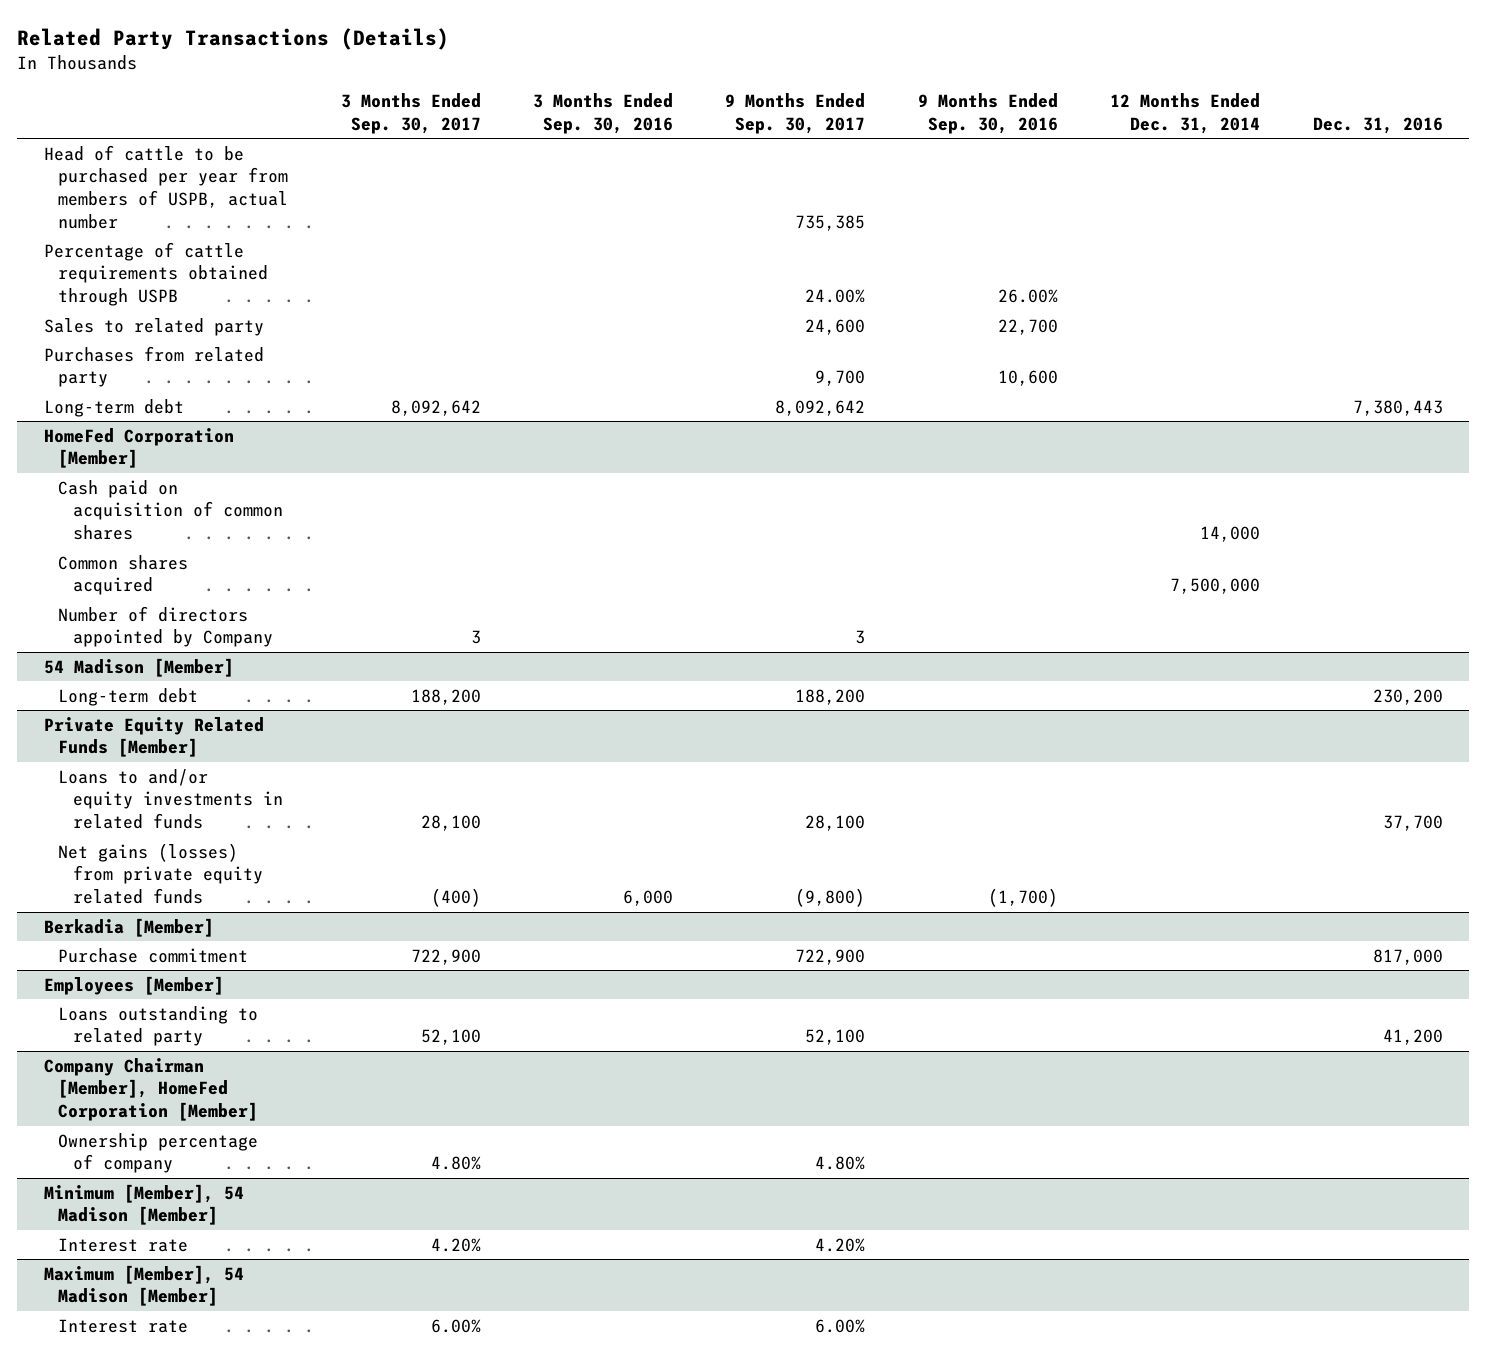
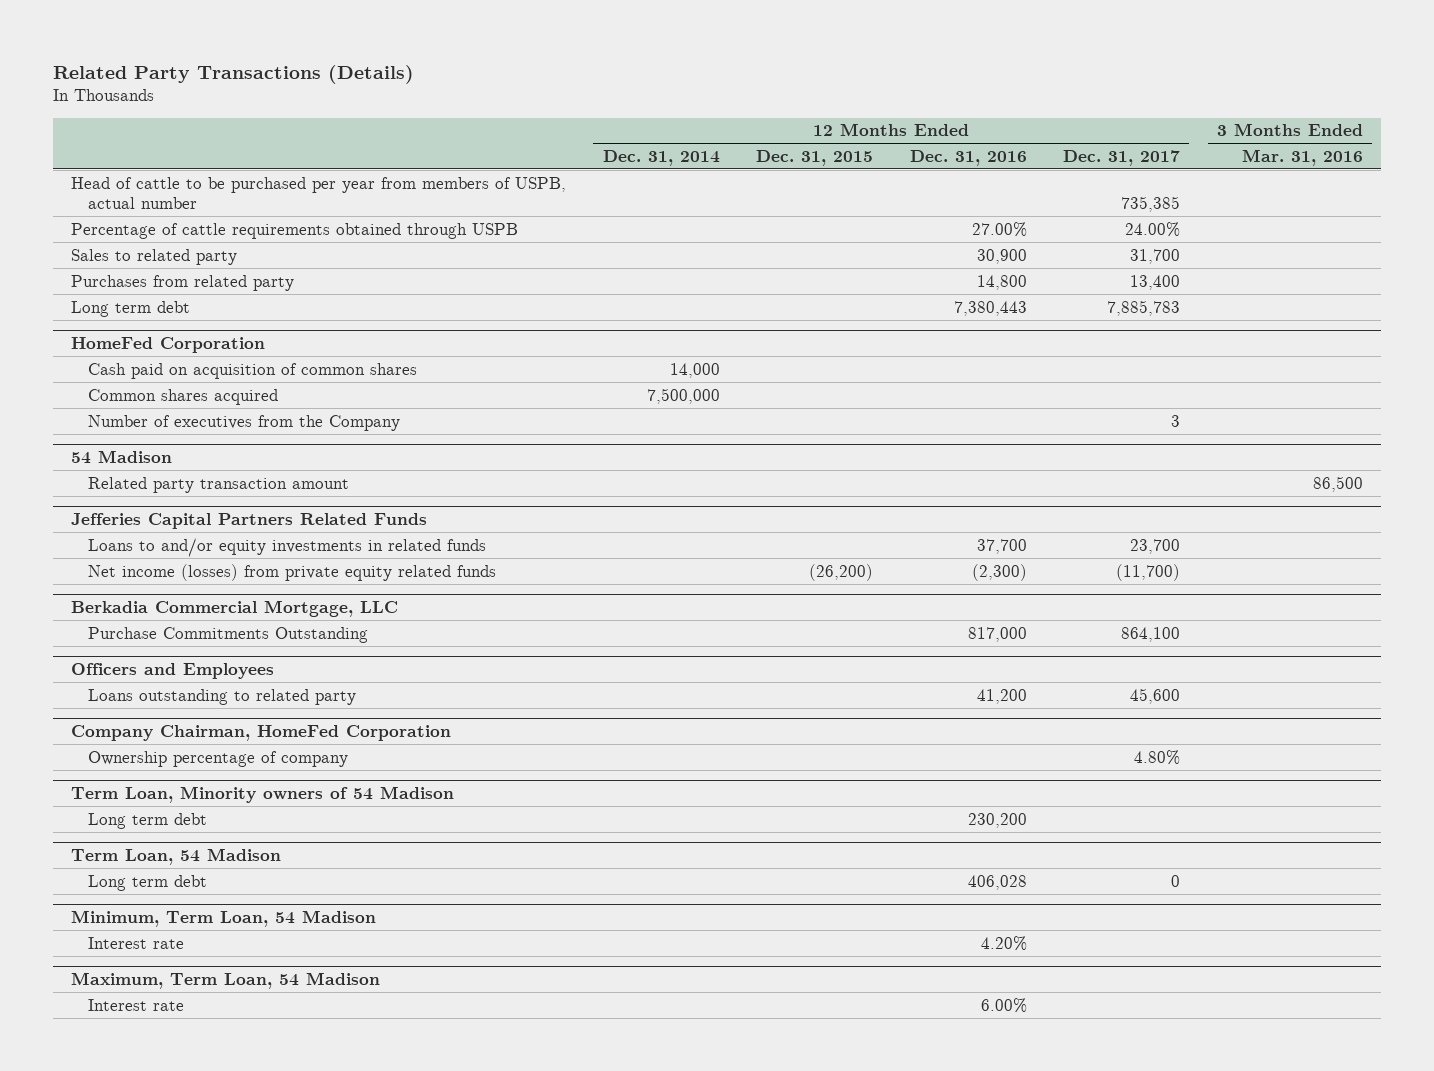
- | 3 Months Ended Sep. 30, 2017 | 3 Months Ended Sep. 30, 2016 | 9 Months Ended Sep. 30, 2017 | 9 Months Ended Sep. 30, 2016 | 12 Months Ended Dec. 31, 2014 | Dec. 31, 2016
+ | 12 Months Ended Dec. 31, 2014 | 12 Months Ended Dec. 31, 2015 | 12 Months Ended Dec. 31, 2016 | 12 Months Ended Dec. 31, 2017 | 3 Months Ended Mar. 31, 2016
- Long-term debt | 8,092,642 | | 8,092,642 | | | 7,380,443
- HomeFed Corporation [Member]
+ Long term debt | | | 7,380,443 | 7,885,783 |
+ HomeFed Corporation
- Number of directors appointed by Company | 3 | | 3 | | |
- 54 Madison [Member]
- Long-term debt | 188,200 | | 188,200 | | | 230,200
- Private Equity Related Funds [Member]
- Loans to and/or equity investments in related funds | 28,100 | | 28,100 | | | 37,700
- Net gains (losses) from private equity related funds | (400) | 6,000 | (9,800) | (1,700) | |
- Berkadia [Member]
- Purchase commitment | 722,900 | | 722,900 | | | 817,000
- Employees [Member]
+ Number of executives from the Company | | | | 3 |
+ 54 Madison
+ Related party transaction amount | | | | | 86,500
+ Jefferies Capital Partners Related Funds
+ Loans to and/or equity investments in related funds | | | 37,700 | 23,700 |
+ Net income (losses) from private equity related funds | | (26,200) | (2,300) | (11,700) |
+ Berkadia Commercial Mortgage, LLC
+ Purchase Commitments Outstanding | | | 817,000 | 864,100 |
+ Officers and Employees
- Company Chairman [Member], HomeFed Corporation [Member]
+ Company Chairman, HomeFed Corporation
- Minimum [Member], 54 Madison [Member]
+ Term Loan, Minority owners of 54 Madison
+ Long term debt | | | 230,200 | |
+ Term Loan, 54 Madison
+ Long term debt | | | 406,028 | 0 |
+ Minimum, Term Loan, 54 Madison
- Maximum [Member], 54 Madison [Member]
+ Maximum, Term Loan, 54 Madison

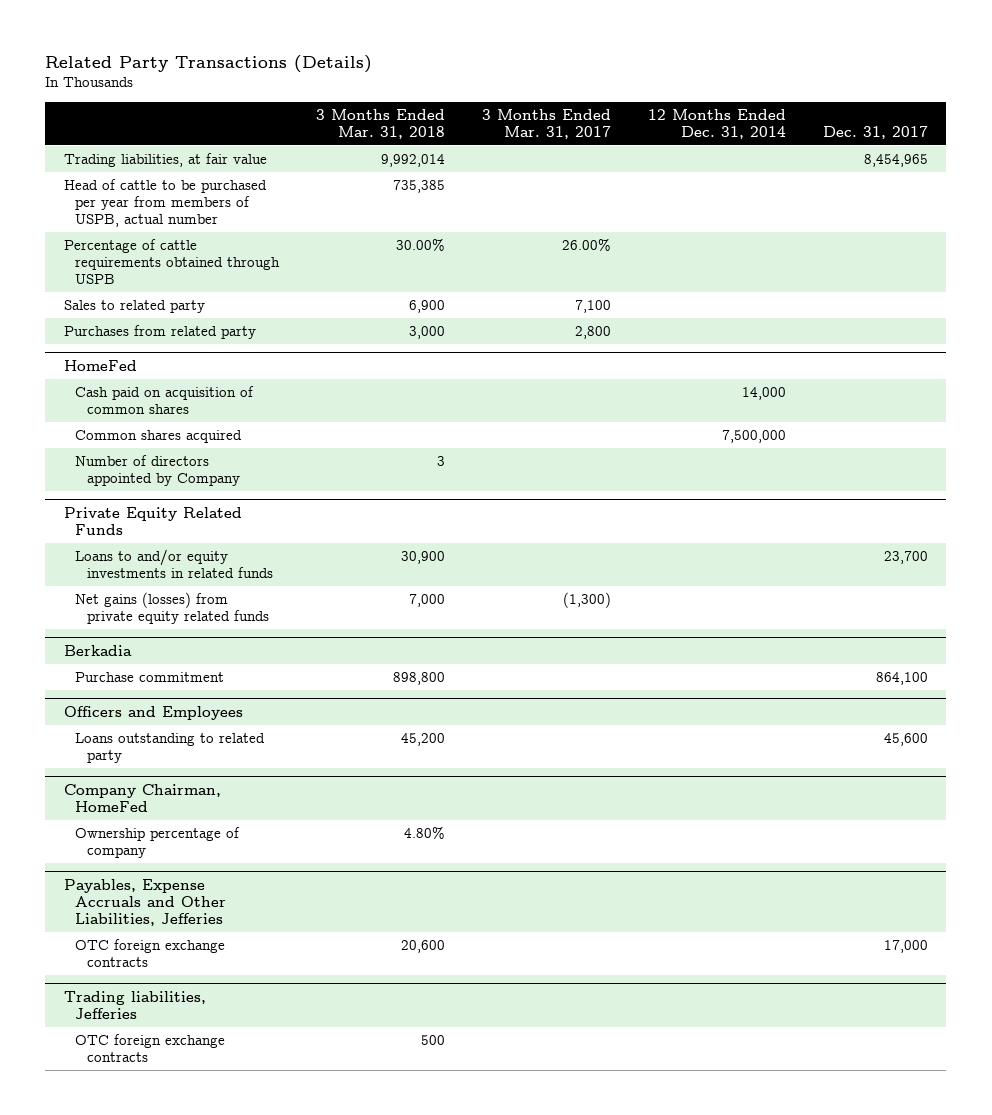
- | 12 Months Ended Dec. 31, 2014 | 12 Months Ended Dec. 31, 2015 | 12 Months Ended Dec. 31, 2016 | 12 Months Ended Dec. 31, 2017 | 3 Months Ended Mar. 31, 2016
+ | 3 Months Ended Mar. 31, 2018 | 3 Months Ended Mar. 31, 2017 | 12 Months Ended Dec. 31, 2014 | Dec. 31, 2017
+ Trading liabilities, at fair value | 9,992,014 | | | 8,454,965
- Long term debt | | | 7,380,443 | 7,885,783 |
- HomeFed Corporation
+ HomeFed
- Number of executives from the Company | | | | 3 |
- 54 Madison
- Related party transaction amount | | | | | 86,500
- Jefferies Capital Partners Related Funds
- Loans to and/or equity investments in related funds | | | 37,700 | 23,700 |
- Net income (losses) from private equity related funds | | (26,200) | (2,300) | (11,700) |
- Berkadia Commercial Mortgage, LLC
- Purchase Commitments Outstanding | | | 817,000 | 864,100 |
+ Number of directors appointed by Company | 3 | | |
+ Private Equity Related Funds
+ Loans to and/or equity investments in related funds | 30,900 | | | 23,700
+ Net gains (losses) from private equity related funds | 7,000 | (1,300) | |
+ Berkadia
+ Purchase commitment | 898,800 | | | 864,100
- Company Chairman, HomeFed Corporation
+ Company Chairman, HomeFed
- Term Loan, Minority owners of 54 Madison
- Long term debt | | | 230,200 | |
- Term Loan, 54 Madison
- Long term debt | | | 406,028 | 0 |
- Minimum, Term Loan, 54 Madison
- Interest rate | | | 4.20% | |
- Maximum, Term Loan, 54 Madison
- Interest rate | | | 6.00% | |
+ Payables, Expense Accruals and Other Liabilities, Jefferies
+ OTC foreign exchange contracts | 20,600 | | | 17,000
+ Trading liabilities, Jefferies
+ OTC foreign exchange contracts | 500 | | |

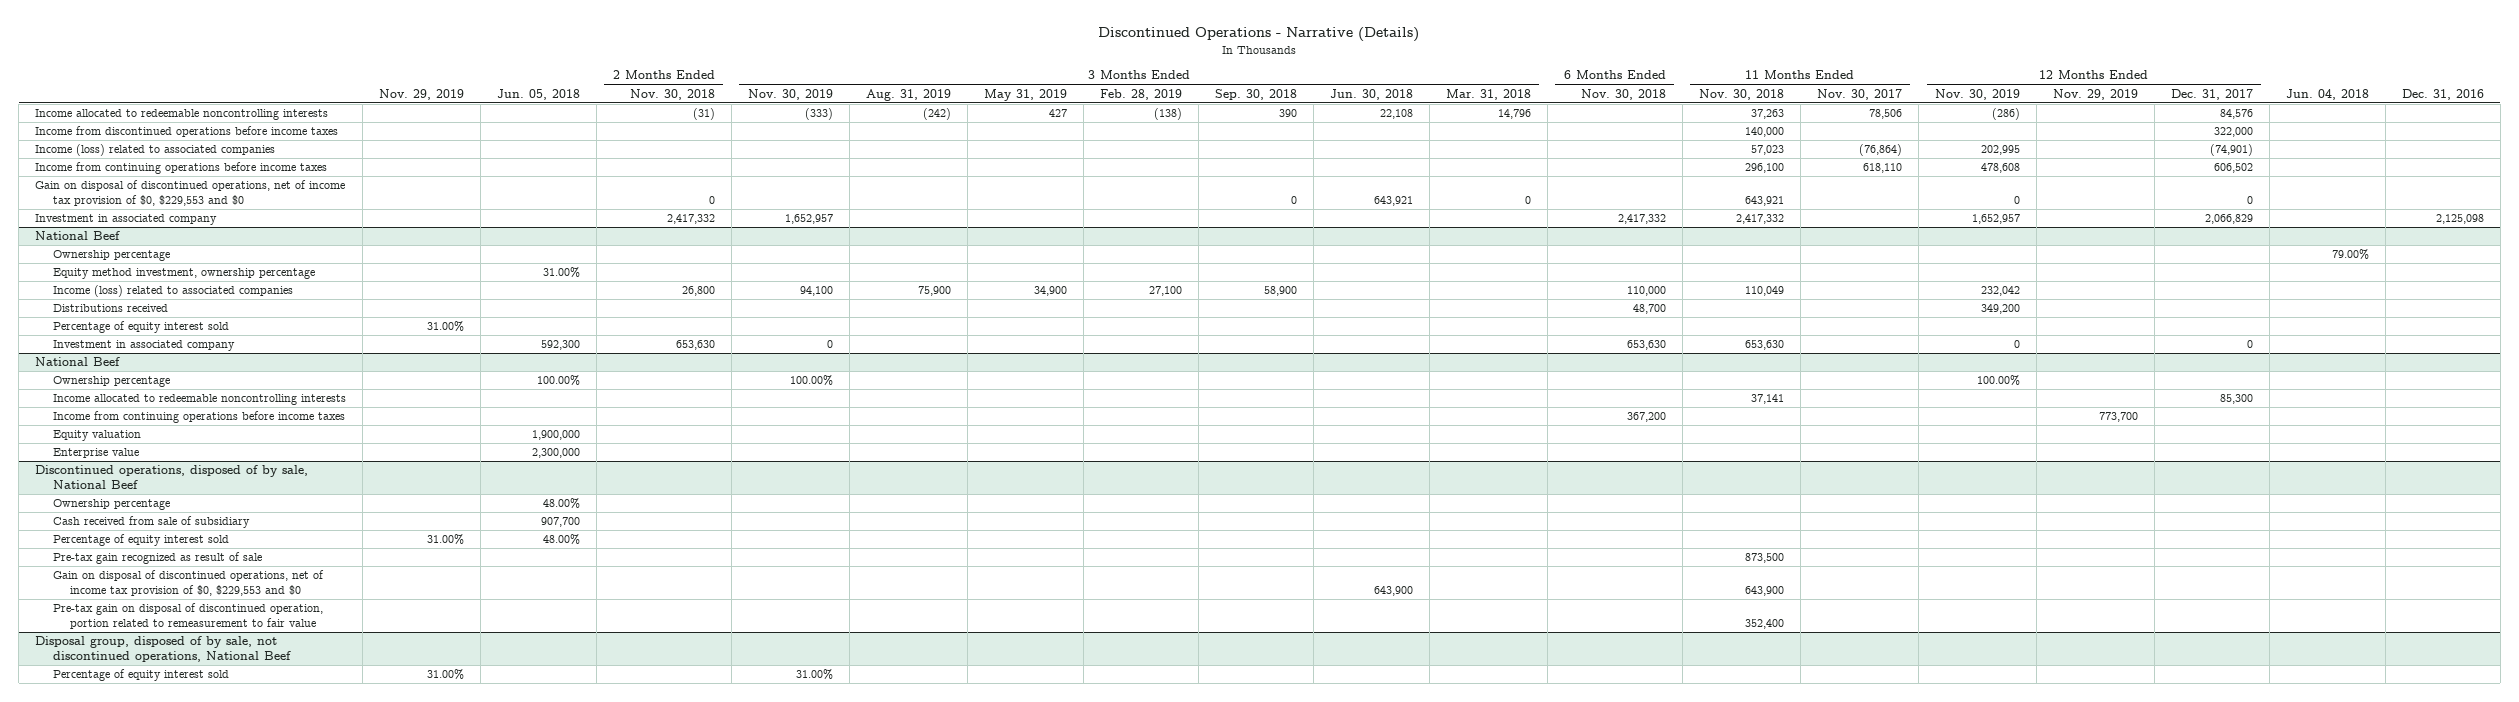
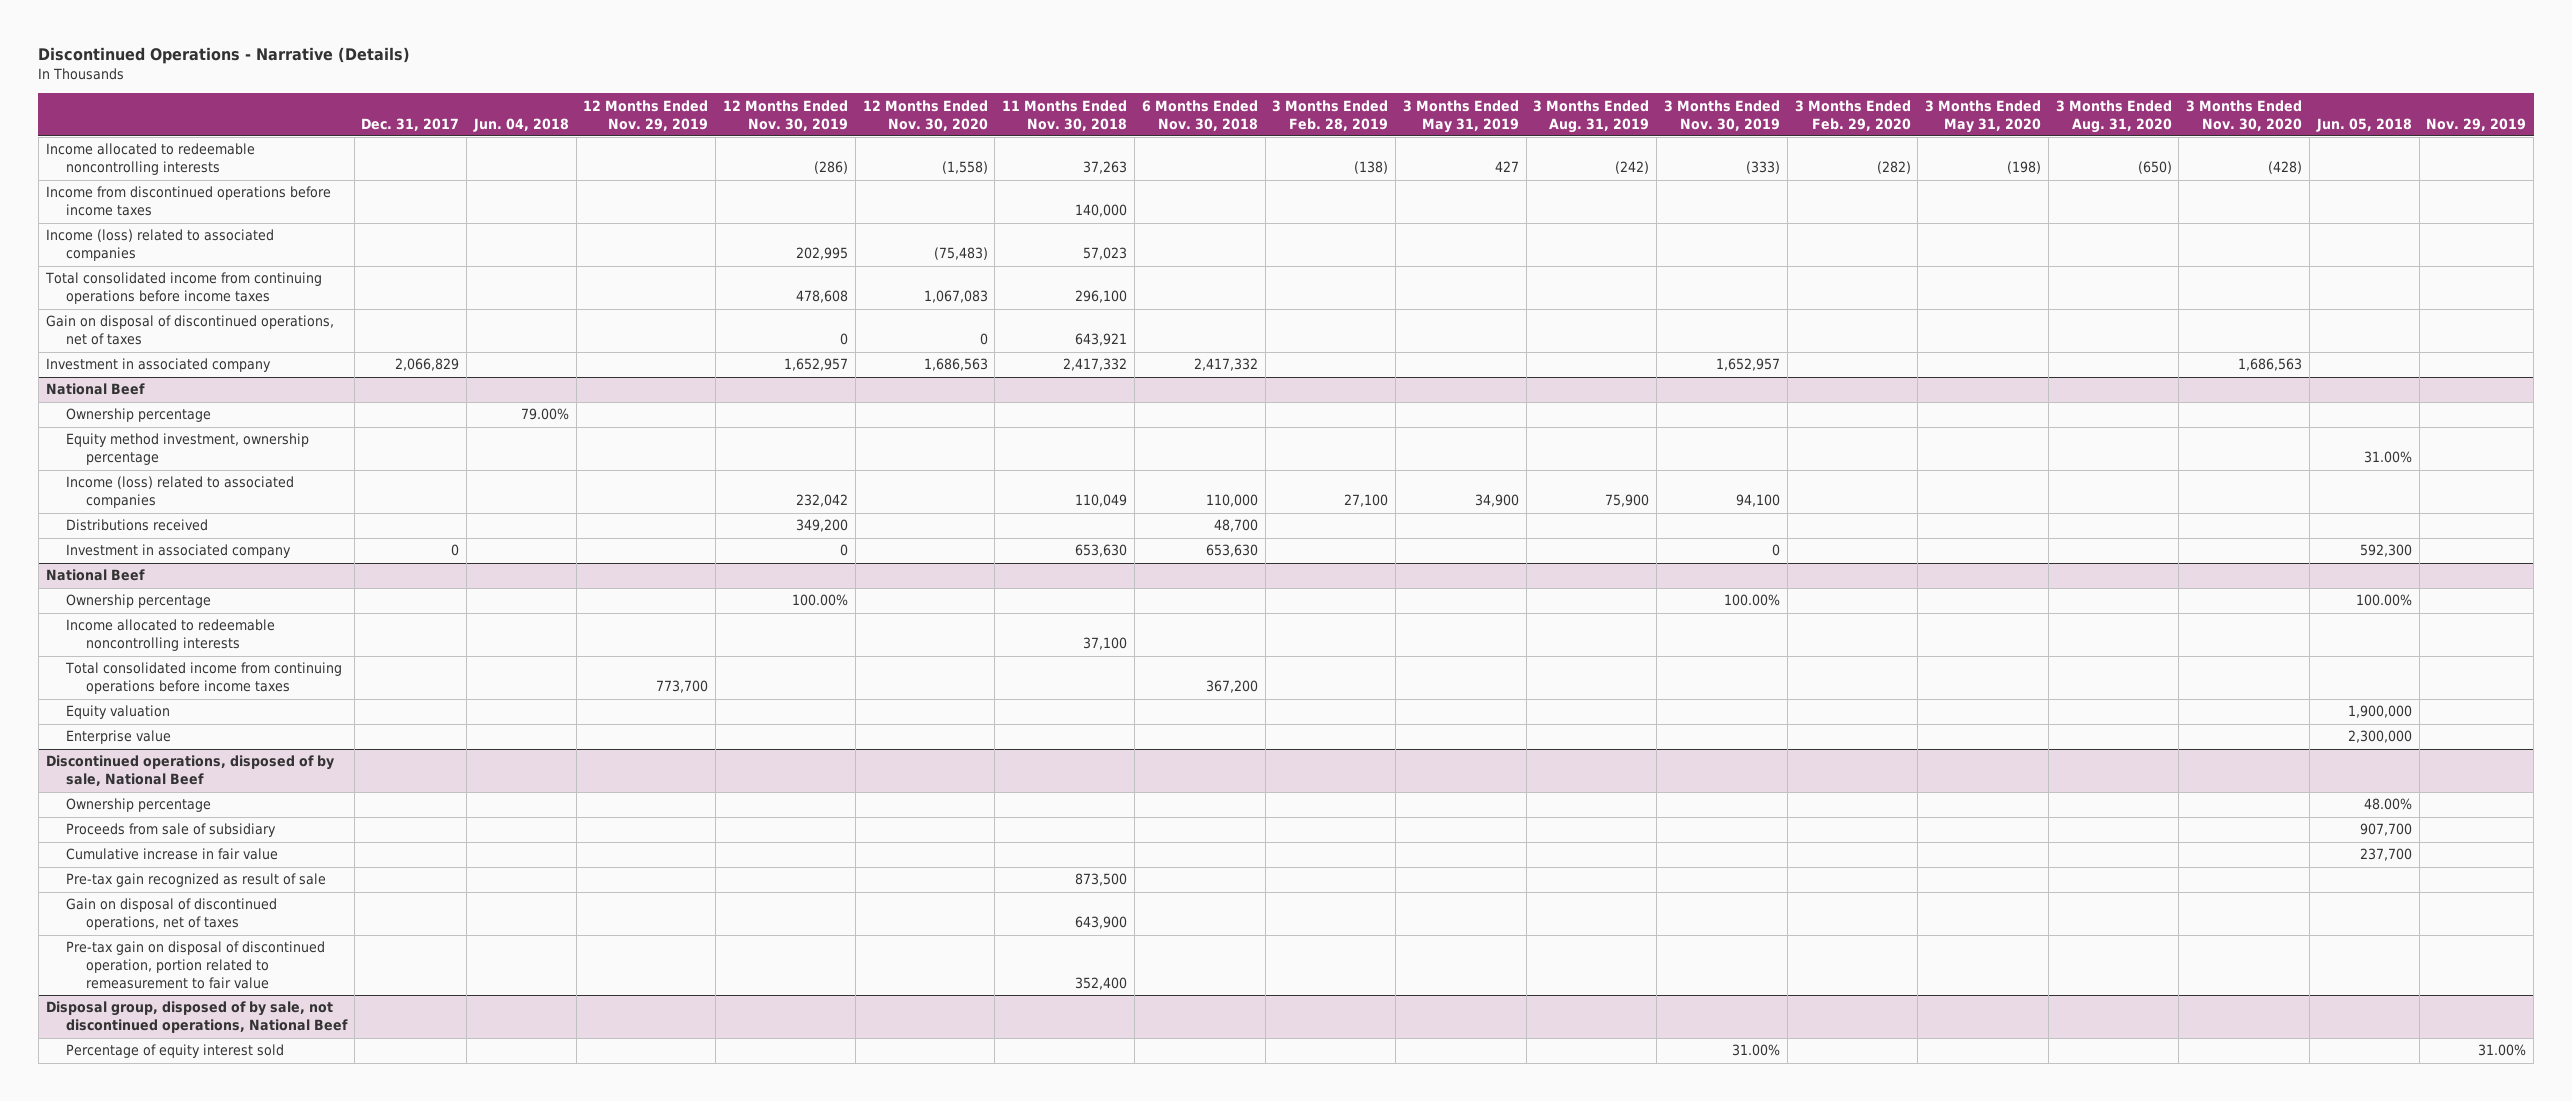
- | Nov. 29, 2019 | Jun. 05, 2018 | 2 Months Ended Nov. 30, 2018 | 3 Months Ended Nov. 30, 2019 | 3 Months Ended Aug. 31, 2019 | 3 Months Ended May 31, 2019 | 3 Months Ended Feb. 28, 2019 | 3 Months Ended Sep. 30, 2018 | 3 Months Ended Jun. 30, 2018 | 3 Months Ended Mar. 31, 2018 | 6 Months Ended Nov. 30, 2018 | 11 Months Ended Nov. 30, 2018 | 11 Months Ended Nov. 30, 2017 | 12 Months Ended Nov. 30, 2019 | 12 Months Ended Nov. 29, 2019 | 12 Months Ended Dec. 31, 2017 | Jun. 04, 2018 | Dec. 31, 2016
+ | Dec. 31, 2017 | Jun. 04, 2018 | 12 Months Ended Nov. 29, 2019 | 12 Months Ended Nov. 30, 2019 | 12 Months Ended Nov. 30, 2020 | 11 Months Ended Nov. 30, 2018 | 6 Months Ended Nov. 30, 2018 | 3 Months Ended Feb. 28, 2019 | 3 Months Ended May 31, 2019 | 3 Months Ended Aug. 31, 2019 | 3 Months Ended Nov. 30, 2019 | 3 Months Ended Feb. 29, 2020 | 3 Months Ended May 31, 2020 | 3 Months Ended Aug. 31, 2020 | 3 Months Ended Nov. 30, 2020 | Jun. 05, 2018 | Nov. 29, 2019
- Income from continuing operations before income taxes | | | | | | | | | | | | 296,100 | 618,110 | 478,608 | | 606,502 | |
- Gain on disposal of discontinued operations, net of income tax provision of $0, $229,553 and $0 | | | 0 | | | | | 0 | 643,921 | 0 | | 643,921 | | 0 | | 0 | |
+ Total consolidated income from continuing operations before income taxes | | | | 478,608 | 1,067,083 | 296,100 | | | | | | | | | | |
+ Gain on disposal of discontinued operations, net of taxes | | | | 0 | 0 | 643,921 | | | | | | | | | | |
@ National Beef
- Percentage of equity interest sold | 31.00% | | | | | | | | | | | | | | | | |
- Income allocated to redeemable noncontrolling interests | | | | | | | | | | | | 37,141 | | | | 85,300 | |
- Income from continuing operations before income taxes | | | | | | | | | | | 367,200 | | | | 773,700 | | |
+ Income allocated to redeemable noncontrolling interests | | | | | | 37,100 | | | | | | | | | | |
+ Total consolidated income from continuing operations before income taxes | | | 773,700 | | | | 367,200 | | | | | | | | | |
@ Discontinued operations, disposed of by sale, National Beef
- Cash received from sale of subsidiary | | 907,700 | | | | | | | | | | | | | | | |
- Percentage of equity interest sold | 31.00% | 48.00% | | | | | | | | | | | | | | | |
+ Proceeds from sale of subsidiary | | | | | | | | | | | | | | | | 907,700 |
+ Cumulative increase in fair value | | | | | | | | | | | | | | | | 237,700 |
- Gain on disposal of discontinued operations, net of income tax provision of $0, $229,553 and $0 | | | | | | | | | 643,900 | | | 643,900 | | | | | |
+ Gain on disposal of discontinued operations, net of taxes | | | | | | 643,900 | | | | | | | | | | |

